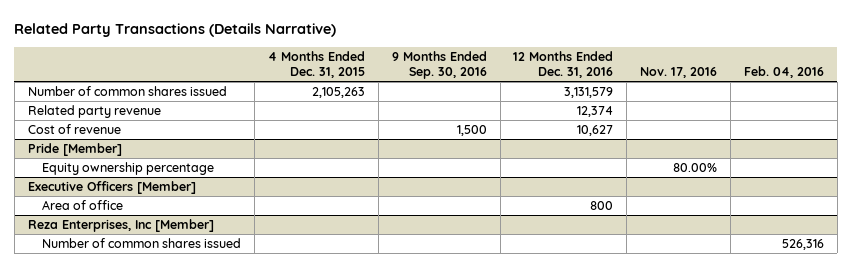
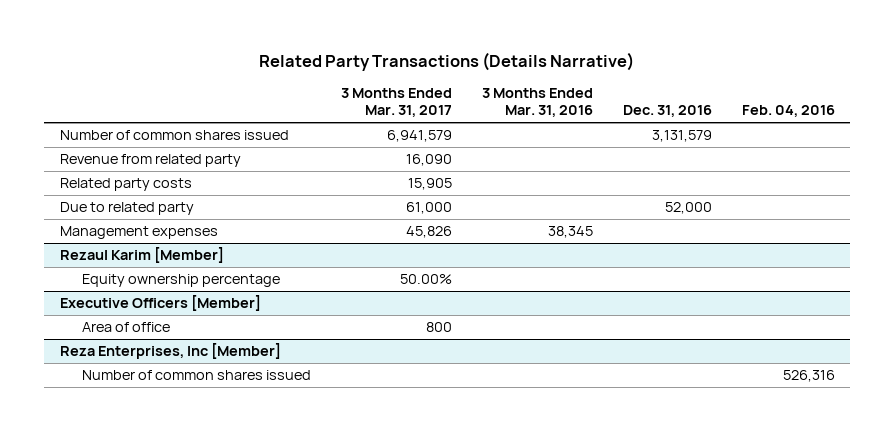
- | 4 Months Ended Dec. 31, 2015 | 9 Months Ended Sep. 30, 2016 | 12 Months Ended Dec. 31, 2016 | Nov. 17, 2016 | Feb. 04, 2016
+ | 3 Months Ended Mar. 31, 2017 | 3 Months Ended Mar. 31, 2016 | Dec. 31, 2016 | Feb. 04, 2016
- Related party revenue | | | 12,374 | |
- Cost of revenue | | 1,500 | 10,627 | |
- Pride [Member]
- Equity ownership percentage | | | | 80.00% |
+ Revenue from related party | 16,090 | | |
+ Related party costs | 15,905 | | |
+ Due to related party | 61,000 | | 52,000 |
+ Management expenses | 45,826 | 38,345 | |
+ Rezaul Karim [Member]
+ Equity ownership percentage | 50.00% | | |

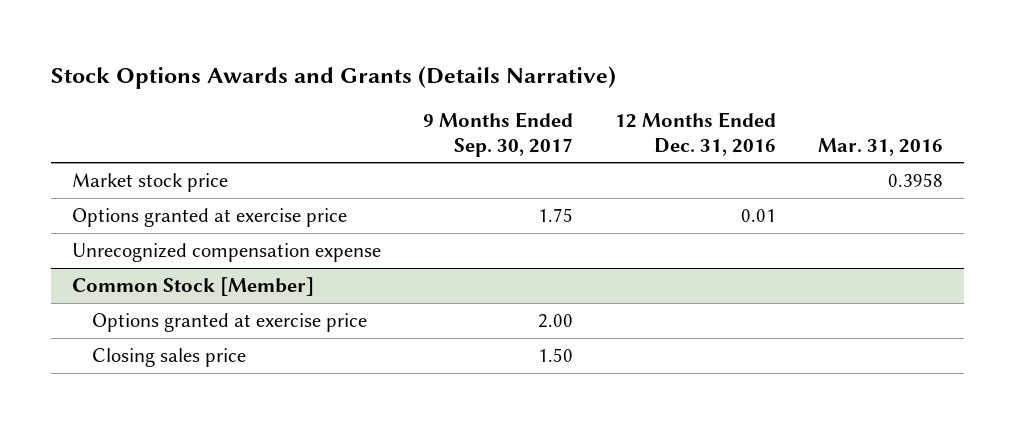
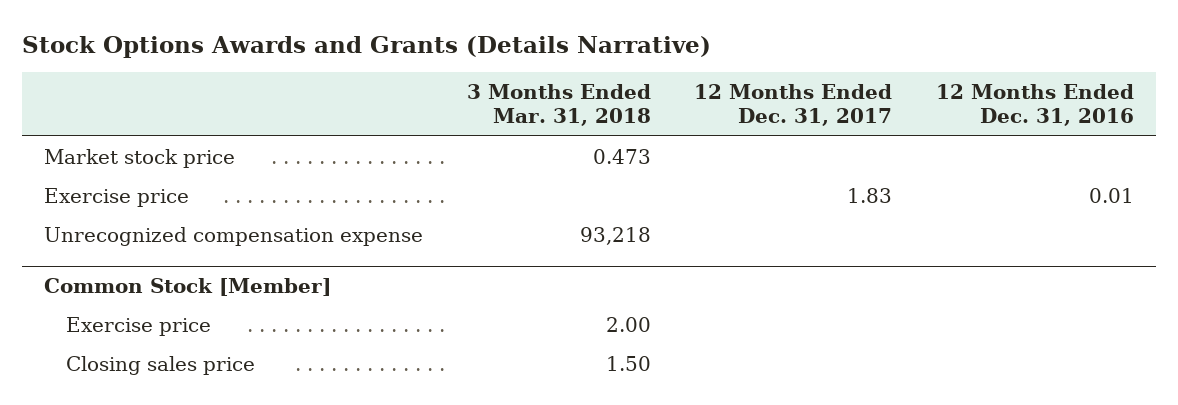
- | 9 Months Ended Sep. 30, 2017 | 12 Months Ended Dec. 31, 2016 | Mar. 31, 2016
+ | 3 Months Ended Mar. 31, 2018 | 12 Months Ended Dec. 31, 2017 | 12 Months Ended Dec. 31, 2016
- Options granted at exercise price | 1.75 | 0.01 |
+ Exercise price | | 1.83 | 0.01
@ Common Stock [Member]
- Options granted at exercise price | 2.00 | |
+ Exercise price | 2.00 | |

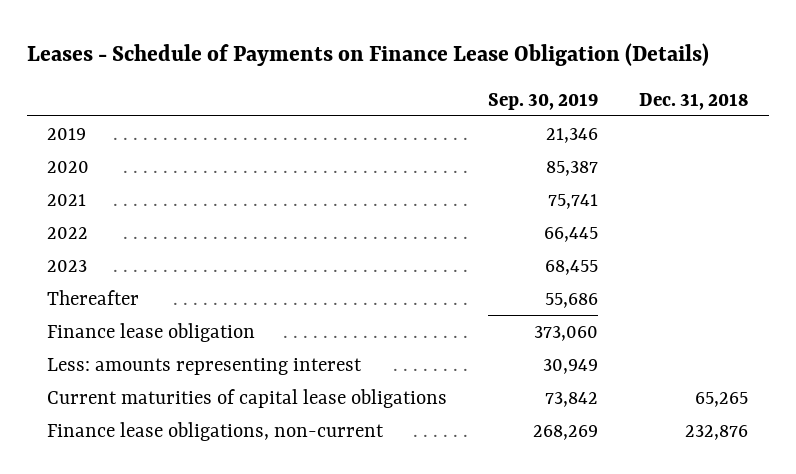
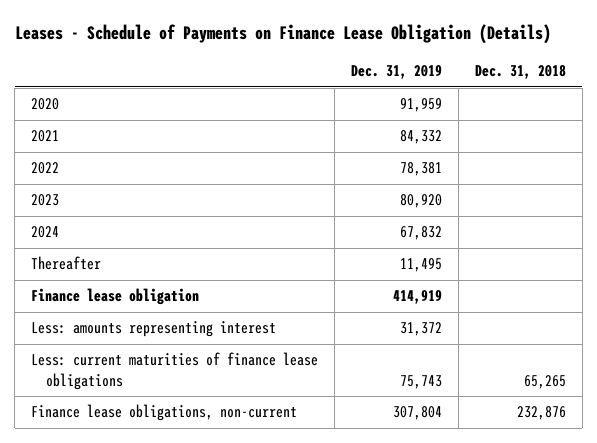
- | Sep. 30, 2019 | Dec. 31, 2018
+ | Dec. 31, 2019 | Dec. 31, 2018
- 2019 | 21,346 |
+ 2024 | 67,832 |
- Current maturities of capital lease obligations | 73,842 | 65,265
+ Less: current maturities of finance lease obligations | 75,743 | 65,265

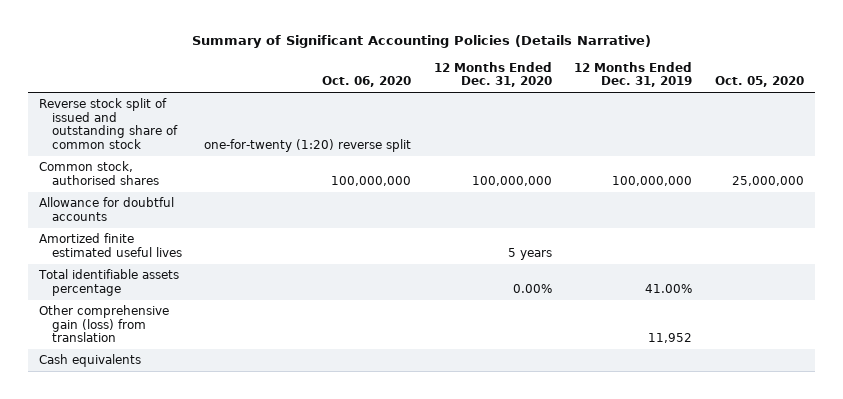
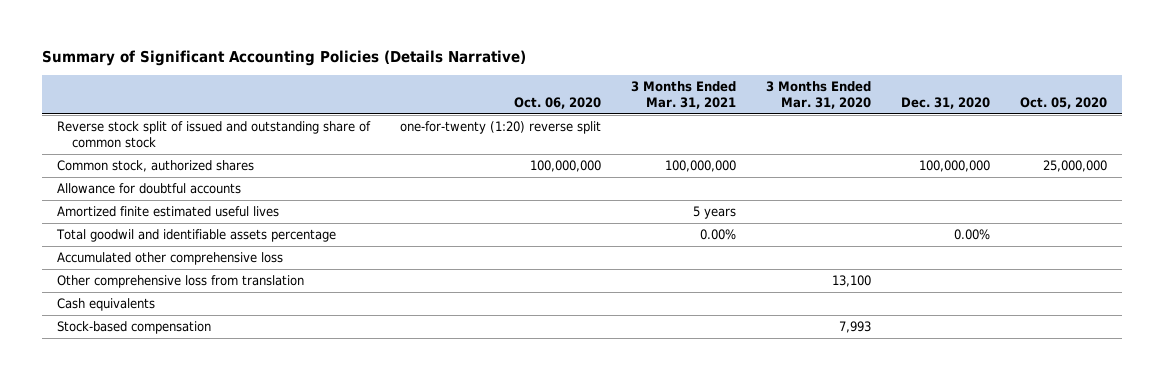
- | Oct. 06, 2020 | 12 Months Ended Dec. 31, 2020 | 12 Months Ended Dec. 31, 2019 | Oct. 05, 2020
+ | Oct. 06, 2020 | 3 Months Ended Mar. 31, 2021 | 3 Months Ended Mar. 31, 2020 | Dec. 31, 2020 | Oct. 05, 2020
- Common stock, authorised shares | 100,000,000 | 100,000,000 | 100,000,000 | 25,000,000
+ Common stock, authorized shares | 100,000,000 | 100,000,000 | | 100,000,000 | 25,000,000
- Total identifiable assets percentage | | 0.00% | 41.00% |
- Other comprehensive gain (loss) from translation | | | 11,952 |
+ Total goodwil and identifiable assets percentage | | 0.00% | | 0.00% |
+ Accumulated other comprehensive loss
+ Other comprehensive loss from translation | | | 13,100 | |
+ Stock-based compensation | | | 7,993 | |

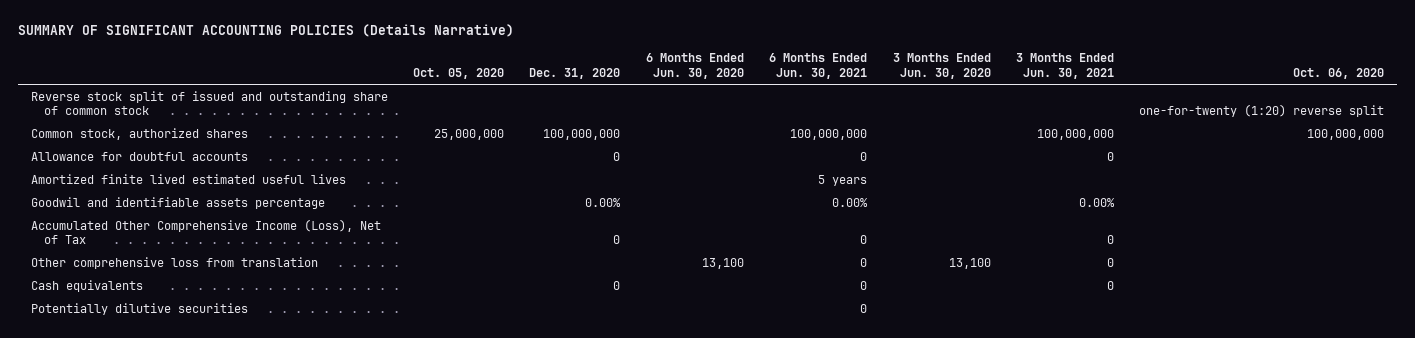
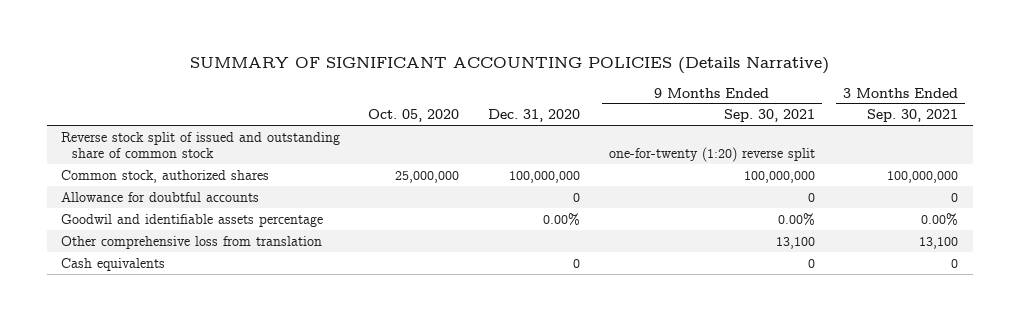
- | Oct. 05, 2020 | Dec. 31, 2020 | 6 Months Ended Jun. 30, 2020 | 6 Months Ended Jun. 30, 2021 | 3 Months Ended Jun. 30, 2020 | 3 Months Ended Jun. 30, 2021 | Oct. 06, 2020
+ | Oct. 05, 2020 | Dec. 31, 2020 | 9 Months Ended Sep. 30, 2021 | 3 Months Ended Sep. 30, 2021
- Amortized finite lived estimated useful lives | | | | 5 years | | |
- Accumulated Other Comprehensive Income (Loss), Net of Tax | | 0 | | 0 | | 0 |
- Potentially dilutive securities | | | | 0 | | |

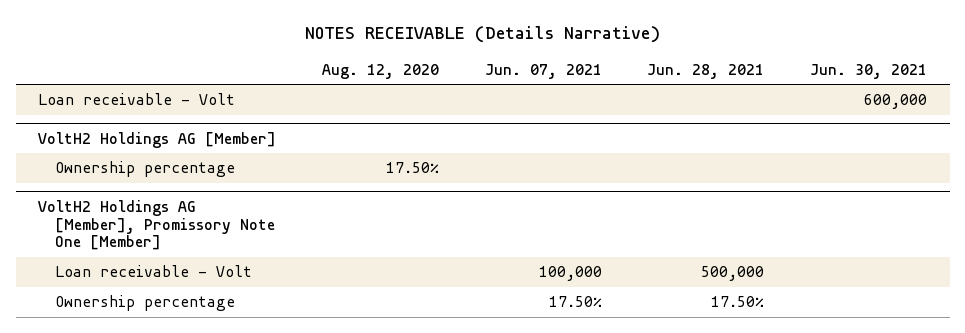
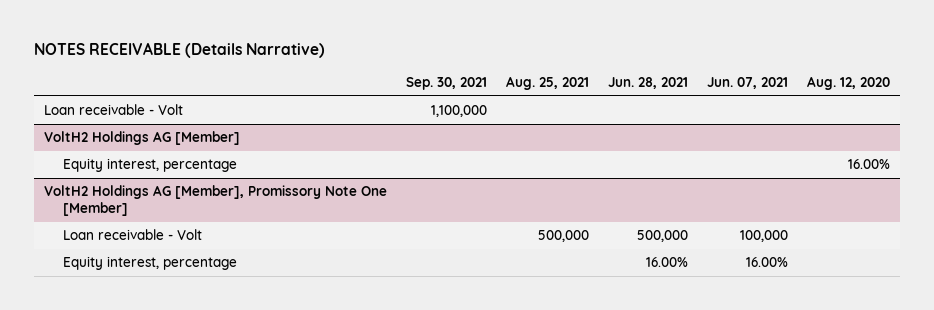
- | Aug. 12, 2020 | Jun. 07, 2021 | Jun. 28, 2021 | Jun. 30, 2021
+ | Sep. 30, 2021 | Aug. 25, 2021 | Jun. 28, 2021 | Jun. 07, 2021 | Aug. 12, 2020
@ VoltH2 Holdings AG [Member]
- Ownership percentage | 17.50% | | |
+ Equity interest, percentage | | | | | 16.00%
@ VoltH2 Holdings AG [Member], Promissory Note One [Member]
- Ownership percentage | | 17.50% | 17.50% |
+ Equity interest, percentage | | | 16.00% | 16.00% |

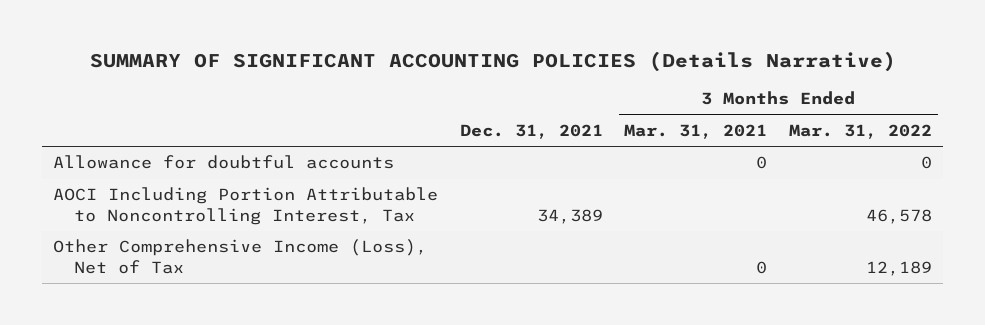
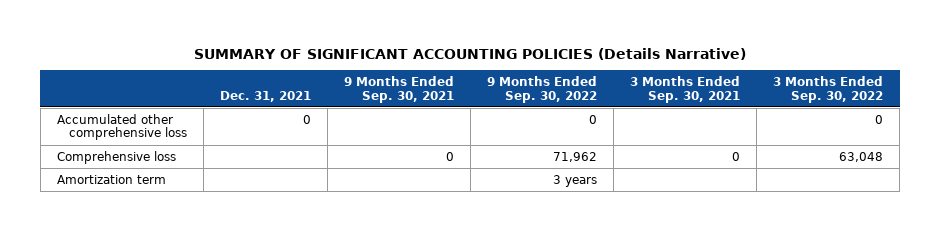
- | Dec. 31, 2021 | 3 Months Ended Mar. 31, 2021 | 3 Months Ended Mar. 31, 2022
+ | Dec. 31, 2021 | 9 Months Ended Sep. 30, 2021 | 9 Months Ended Sep. 30, 2022 | 3 Months Ended Sep. 30, 2021 | 3 Months Ended Sep. 30, 2022
- Allowance for doubtful accounts | | 0 | 0
- AOCI Including Portion Attributable to Noncontrolling Interest, Tax | 34,389 | | 46,578
- Other Comprehensive Income (Loss), Net of Tax | | 0 | 12,189
+ Accumulated other comprehensive loss | 0 | | 0 | | 0
+ Comprehensive loss | | 0 | 71,962 | 0 | 63,048
+ Amortization term | | | 3 years | |

